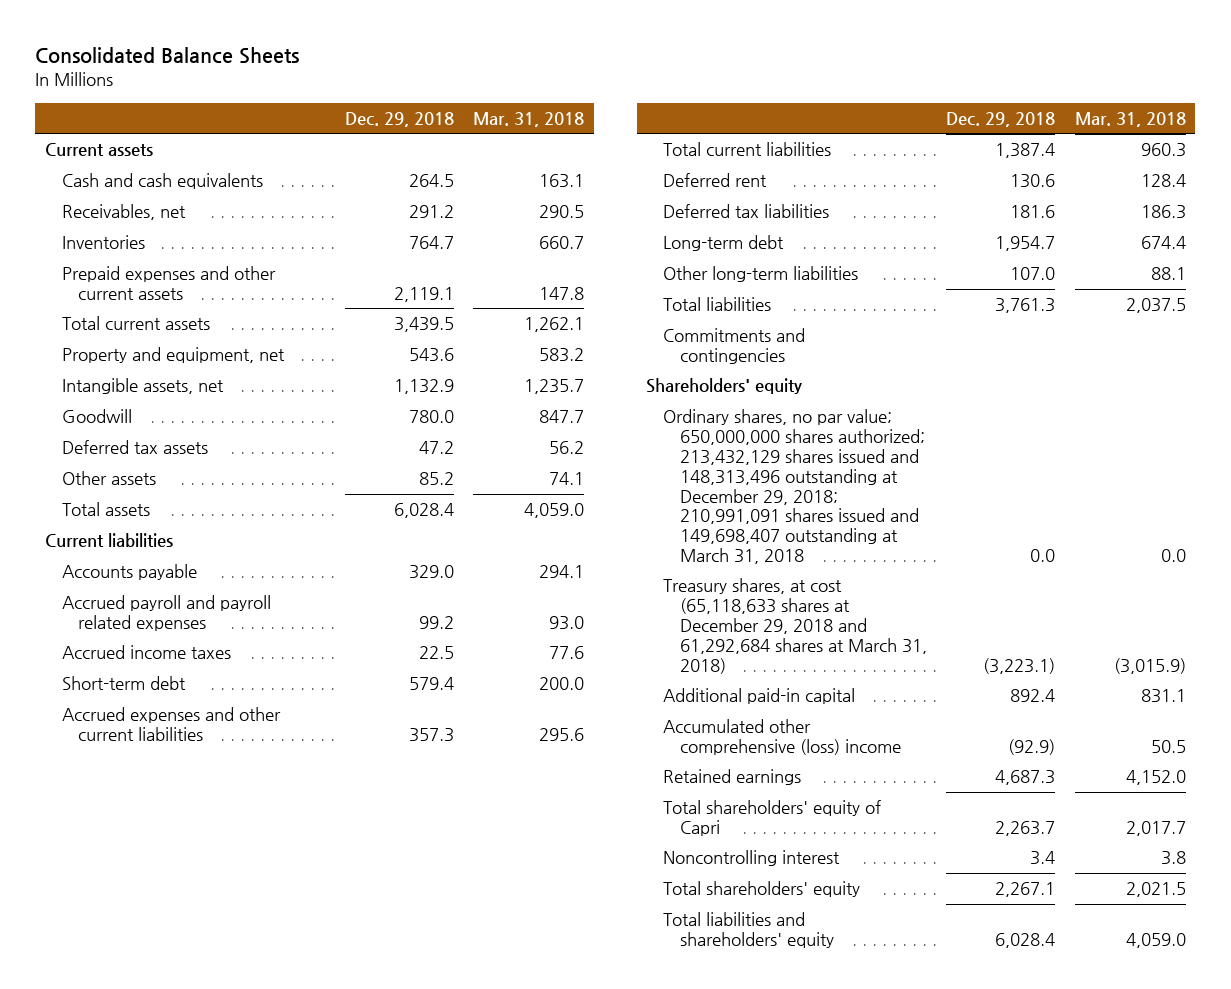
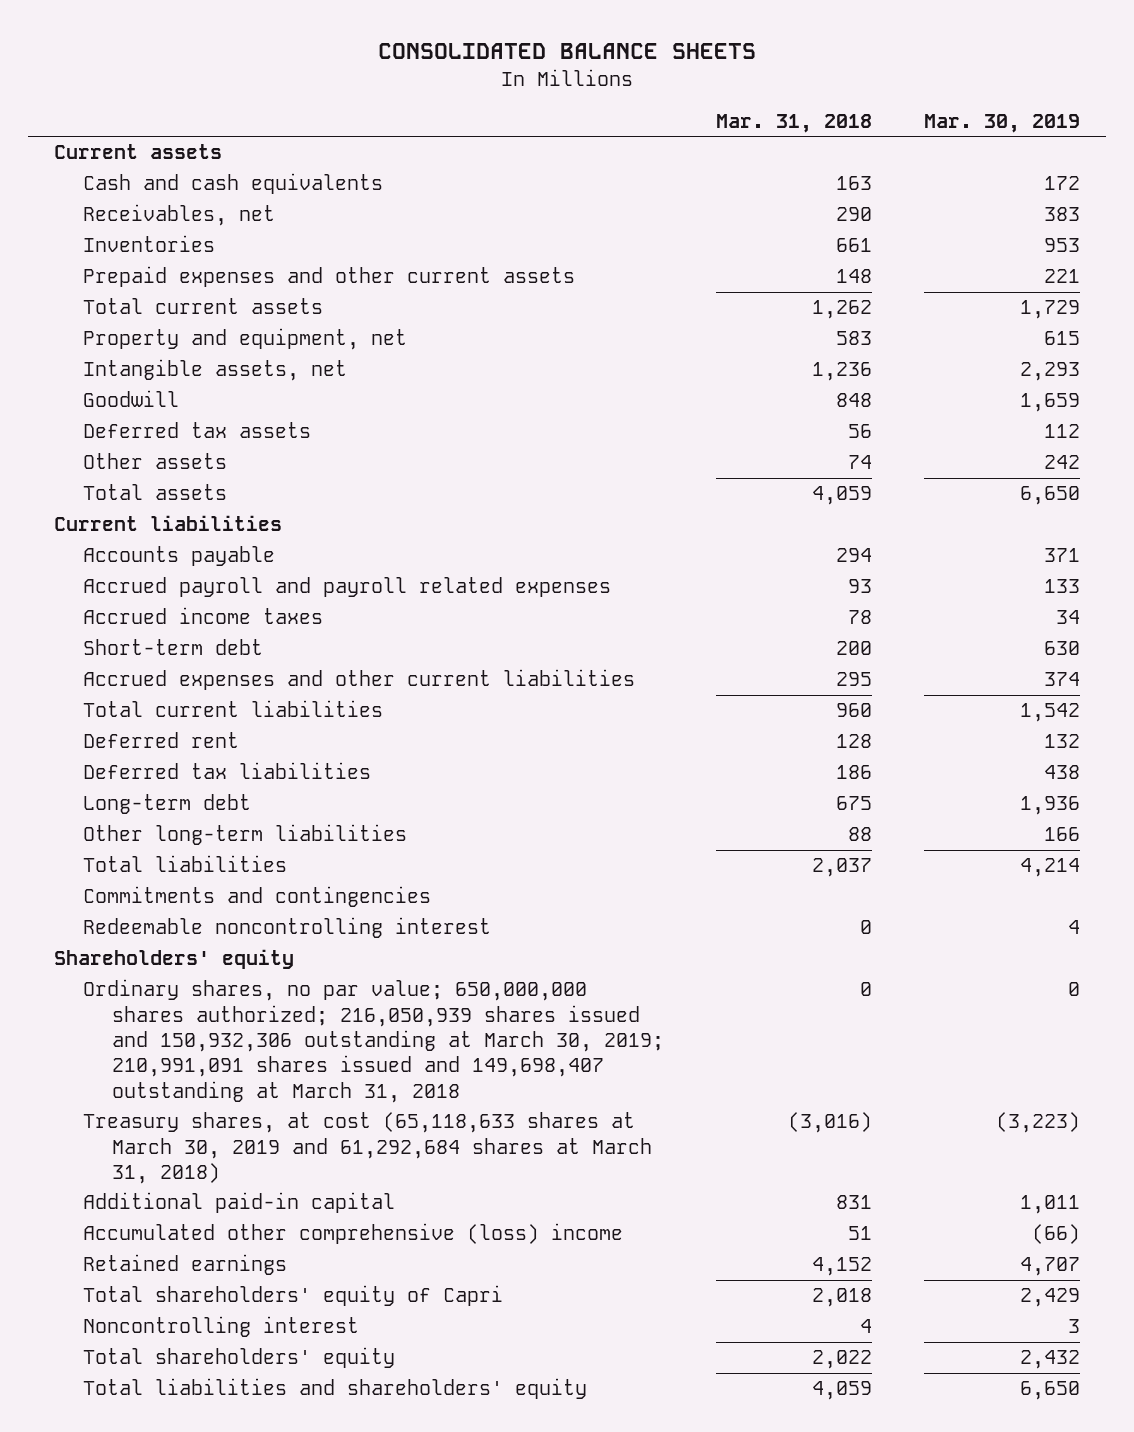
- Consolidated Balance Sheets
+ CONSOLIDATED BALANCE SHEETS
- | Dec. 29, 2018 | Mar. 31, 2018
+ | Mar. 31, 2018 | Mar. 30, 2019
- Cash and cash equivalents | 264.5 | 163.1
- Receivables, net | 291.2 | 290.5
- Inventories | 764.7 | 660.7
- Prepaid expenses and other current assets | 2,119.1 | 147.8
- Total current assets | 3,439.5 | 1,262.1
- Property and equipment, net | 543.6 | 583.2
- Intangible assets, net | 1,132.9 | 1,235.7
- Goodwill | 780.0 | 847.7
- Deferred tax assets | 47.2 | 56.2
- Other assets | 85.2 | 74.1
- Total assets | 6,028.4 | 4,059.0
+ Cash and cash equivalents | 163 | 172
+ Receivables, net | 290 | 383
+ Inventories | 661 | 953
+ Prepaid expenses and other current assets | 148 | 221
+ Total current assets | 1,262 | 1,729
+ Property and equipment, net | 583 | 615
+ Intangible assets, net | 1,236 | 2,293
+ Goodwill | 848 | 1,659
+ Deferred tax assets | 56 | 112
+ Other assets | 74 | 242
+ Total assets | 4,059 | 6,650
- Accounts payable | 329.0 | 294.1
- Accrued payroll and payroll related expenses | 99.2 | 93.0
- Accrued income taxes | 22.5 | 77.6
- Short-term debt | 579.4 | 200.0
- Accrued expenses and other current liabilities | 357.3 | 295.6
- Total current liabilities | 1,387.4 | 960.3
- Deferred rent | 130.6 | 128.4
- Deferred tax liabilities | 181.6 | 186.3
- Long-term debt | 1,954.7 | 674.4
- Other long-term liabilities | 107.0 | 88.1
- Total liabilities | 3,761.3 | 2,037.5
+ Accounts payable | 294 | 371
+ Accrued payroll and payroll related expenses | 93 | 133
+ Accrued income taxes | 78 | 34
+ Short-term debt | 200 | 630
+ Accrued expenses and other current liabilities | 295 | 374
+ Total current liabilities | 960 | 1,542
+ Deferred rent | 128 | 132
+ Deferred tax liabilities | 186 | 438
+ Long-term debt | 675 | 1,936
+ Other long-term liabilities | 88 | 166
+ Total liabilities | 2,037 | 4,214
+ Redeemable noncontrolling interest | 0 | 4
- Ordinary shares, no par value; 650,000,000 shares authorized; 213,432,129 shares issued and 148,313,496 outstanding at December 29, 2018; 210,991,091 shares issued and 149,698,407 outstanding at March 31, 2018 | 0.0 | 0.0
- Treasury shares, at cost (65,118,633 shares at December 29, 2018 and 61,292,684 shares at March 31, 2018) | (3,223.1) | (3,015.9)
- Additional paid-in capital | 892.4 | 831.1
- Accumulated other comprehensive (loss) income | (92.9) | 50.5
- Retained earnings | 4,687.3 | 4,152.0
- Total shareholders' equity of Capri | 2,263.7 | 2,017.7
- Noncontrolling interest | 3.4 | 3.8
- Total shareholders' equity | 2,267.1 | 2,021.5
- Total liabilities and shareholders' equity | 6,028.4 | 4,059.0
+ Ordinary shares, no par value; 650,000,000 shares authorized; 216,050,939 shares issued and 150,932,306 outstanding at March 30, 2019; 210,991,091 shares issued and 149,698,407 outstanding at March 31, 2018 | 0 | 0
+ Treasury shares, at cost (65,118,633 shares at March 30, 2019 and 61,292,684 shares at March 31, 2018) | (3,016) | (3,223)
+ Additional paid-in capital | 831 | 1,011
+ Accumulated other comprehensive (loss) income | 51 | (66)
+ Retained earnings | 4,152 | 4,707
+ Total shareholders' equity of Capri | 2,018 | 2,429
+ Noncontrolling interest | 4 | 3
+ Total shareholders' equity | 2,022 | 2,432
+ Total liabilities and shareholders' equity | 4,059 | 6,650

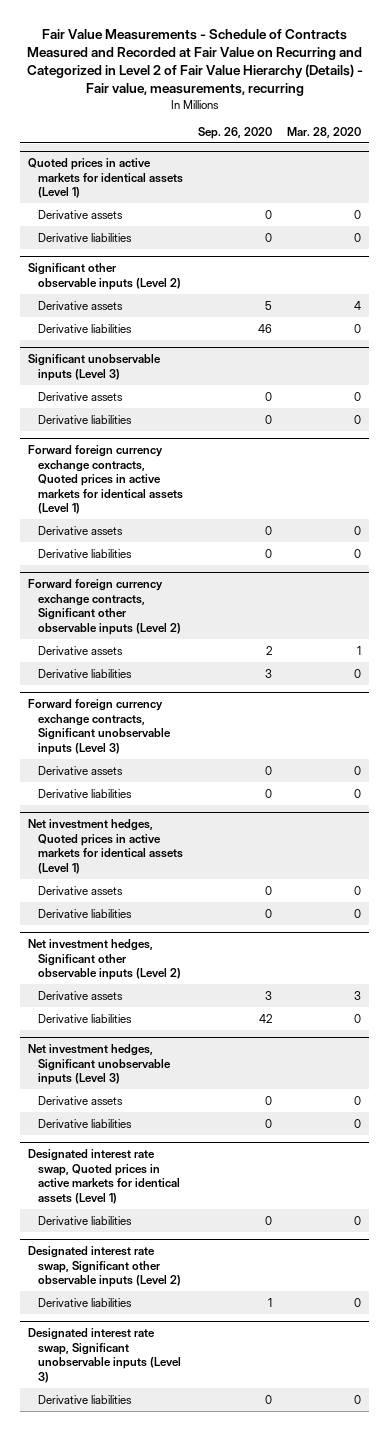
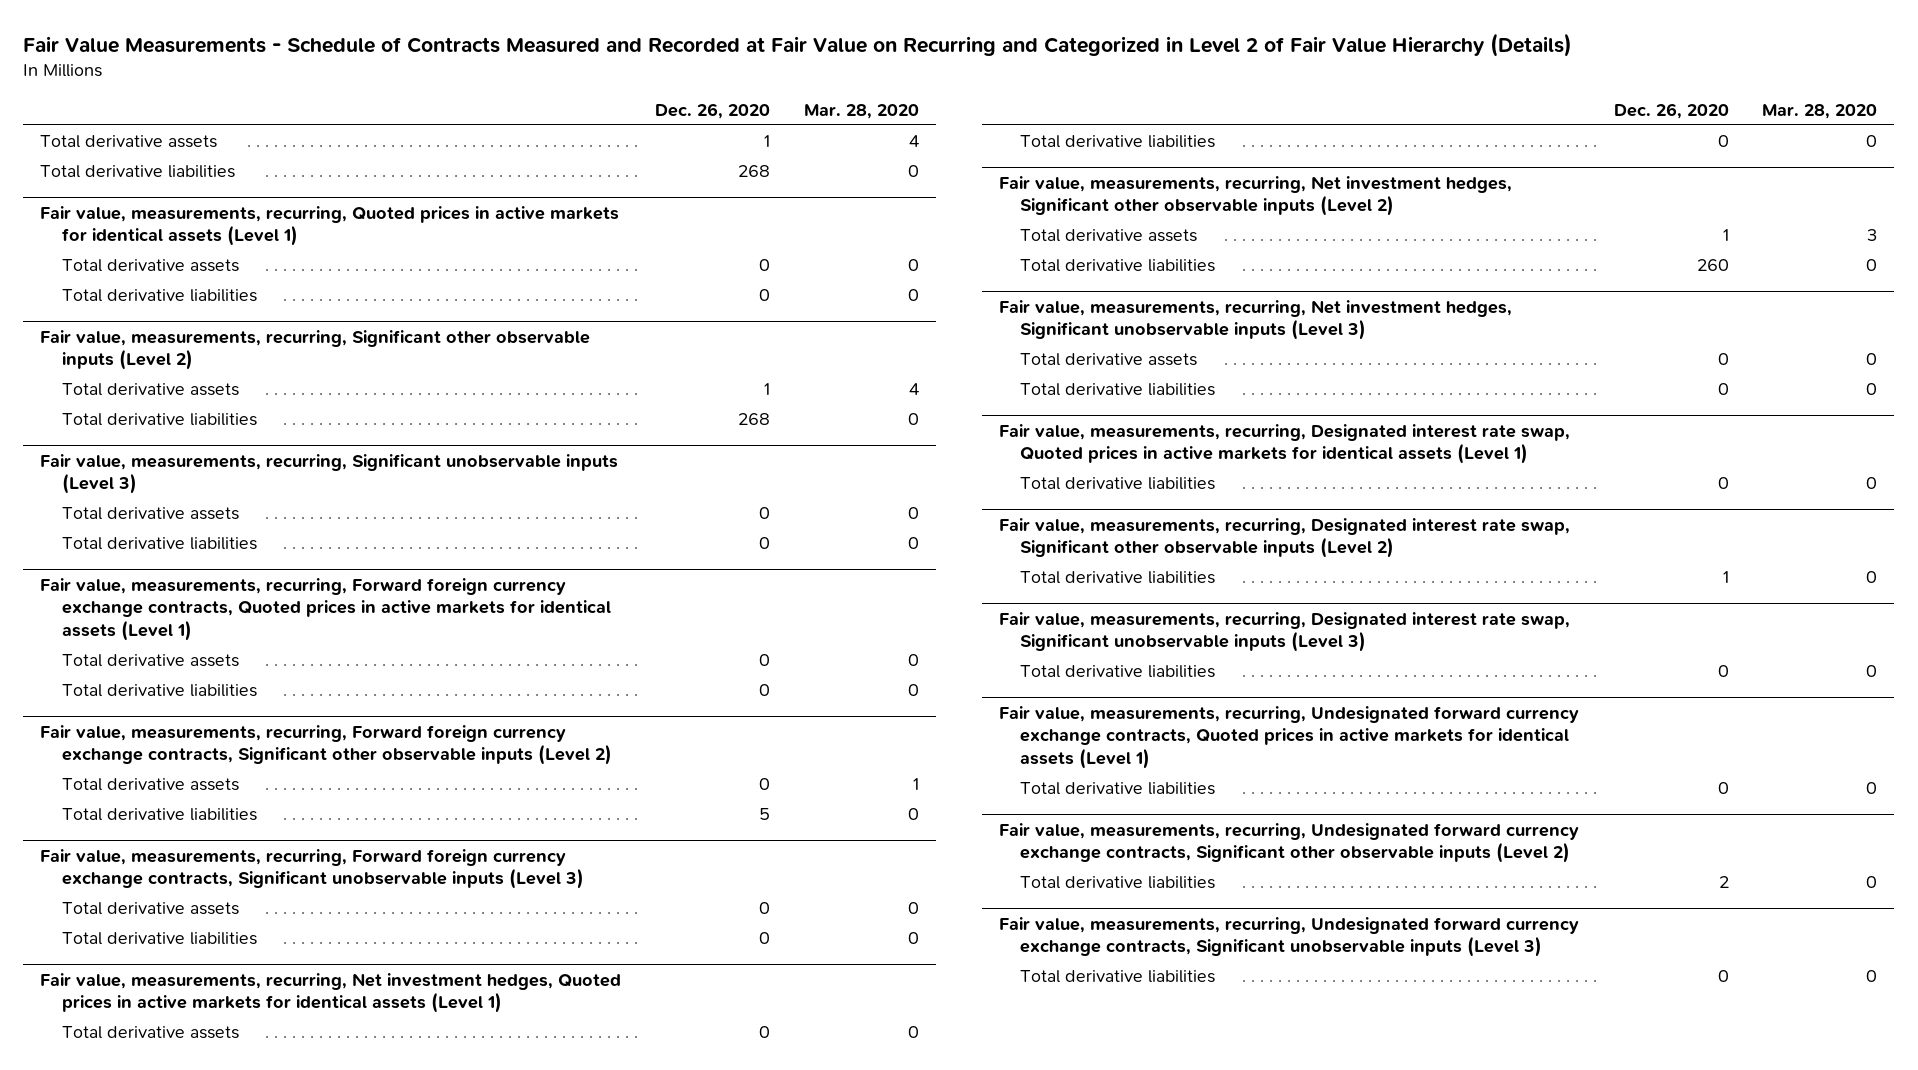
- Fair Value Measurements - Schedule of Contracts Measured and Recorded at Fair Value on Recurring and Categorized in Level 2 of Fair Value Hierarchy (Details) - Fair value, measurements, recurring
+ Fair Value Measurements - Schedule of Contracts Measured and Recorded at Fair Value on Recurring and Categorized in Level 2 of Fair Value Hierarchy (Details)
- | Sep. 26, 2020 | Mar. 28, 2020
+ | Dec. 26, 2020 | Mar. 28, 2020
- Quoted prices in active markets for identical assets (Level 1)
- Derivative assets | 0 | 0
- Derivative liabilities | 0 | 0
- Significant other observable inputs (Level 2)
- Derivative assets | 5 | 4
- Derivative liabilities | 46 | 0
- Significant unobservable inputs (Level 3)
- Derivative assets | 0 | 0
- Derivative liabilities | 0 | 0
- Forward foreign currency exchange contracts, Quoted prices in active markets for identical assets (Level 1)
- Derivative assets | 0 | 0
- Derivative liabilities | 0 | 0
- Forward foreign currency exchange contracts, Significant other observable inputs (Level 2)
- Derivative assets | 2 | 1
- Derivative liabilities | 3 | 0
- Forward foreign currency exchange contracts, Significant unobservable inputs (Level 3)
- Derivative assets | 0 | 0
- Derivative liabilities | 0 | 0
- Net investment hedges, Quoted prices in active markets for identical assets (Level 1)
- Derivative assets | 0 | 0
- Derivative liabilities | 0 | 0
- Net investment hedges, Significant other observable inputs (Level 2)
- Derivative assets | 3 | 3
- Derivative liabilities | 42 | 0
- Net investment hedges, Significant unobservable inputs (Level 3)
- Derivative assets | 0 | 0
- Derivative liabilities | 0 | 0
- Designated interest rate swap, Quoted prices in active markets for identical assets (Level 1)
- Derivative liabilities | 0 | 0
- Designated interest rate swap, Significant other observable inputs (Level 2)
- Derivative liabilities | 1 | 0
- Designated interest rate swap, Significant unobservable inputs (Level 3)
- Derivative liabilities | 0 | 0
+ Total derivative assets | 1 | 4
+ Total derivative liabilities | 268 | 0
+ Fair value, measurements, recurring, Quoted prices in active markets for identical assets (Level 1)
+ Total derivative assets | 0 | 0
+ Total derivative liabilities | 0 | 0
+ Fair value, measurements, recurring, Significant other observable inputs (Level 2)
+ Total derivative assets | 1 | 4
+ Total derivative liabilities | 268 | 0
+ Fair value, measurements, recurring, Significant unobservable inputs (Level 3)
+ Total derivative assets | 0 | 0
+ Total derivative liabilities | 0 | 0
+ Fair value, measurements, recurring, Forward foreign currency exchange contracts, Quoted prices in active markets for identical assets (Level 1)
+ Total derivative assets | 0 | 0
+ Total derivative liabilities | 0 | 0
+ Fair value, measurements, recurring, Forward foreign currency exchange contracts, Significant other observable inputs (Level 2)
+ Total derivative assets | 0 | 1
+ Total derivative liabilities | 5 | 0
+ Fair value, measurements, recurring, Forward foreign currency exchange contracts, Significant unobservable inputs (Level 3)
+ Total derivative assets | 0 | 0
+ Total derivative liabilities | 0 | 0
+ Fair value, measurements, recurring, Net investment hedges, Quoted prices in active markets for identical assets (Level 1)
+ Total derivative assets | 0 | 0
+ Total derivative liabilities | 0 | 0
+ Fair value, measurements, recurring, Net investment hedges, Significant other observable inputs (Level 2)
+ Total derivative assets | 1 | 3
+ Total derivative liabilities | 260 | 0
+ Fair value, measurements, recurring, Net investment hedges, Significant unobservable inputs (Level 3)
+ Total derivative assets | 0 | 0
+ Total derivative liabilities | 0 | 0
+ Fair value, measurements, recurring, Designated interest rate swap, Quoted prices in active markets for identical assets (Level 1)
+ Total derivative liabilities | 0 | 0
+ Fair value, measurements, recurring, Designated interest rate swap, Significant other observable inputs (Level 2)
+ Total derivative liabilities | 1 | 0
+ Fair value, measurements, recurring, Designated interest rate swap, Significant unobservable inputs (Level 3)
+ Total derivative liabilities | 0 | 0
+ Fair value, measurements, recurring, Undesignated forward currency exchange contracts, Quoted prices in active markets for identical assets (Level 1)
+ Total derivative liabilities | 0 | 0
+ Fair value, measurements, recurring, Undesignated forward currency exchange contracts, Significant other observable inputs (Level 2)
+ Total derivative liabilities | 2 | 0
+ Fair value, measurements, recurring, Undesignated forward currency exchange contracts, Significant unobservable inputs (Level 3)
+ Total derivative liabilities | 0 | 0

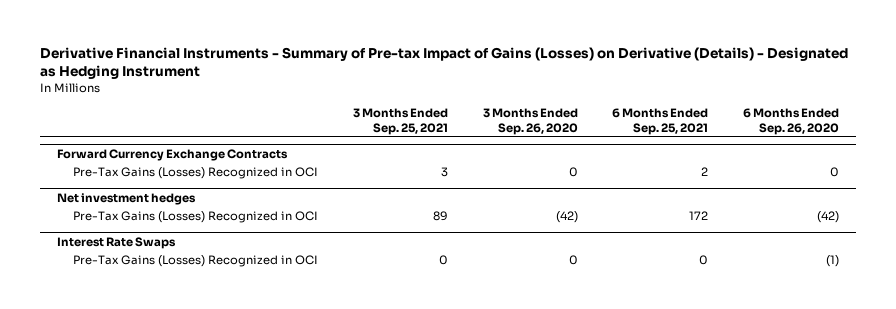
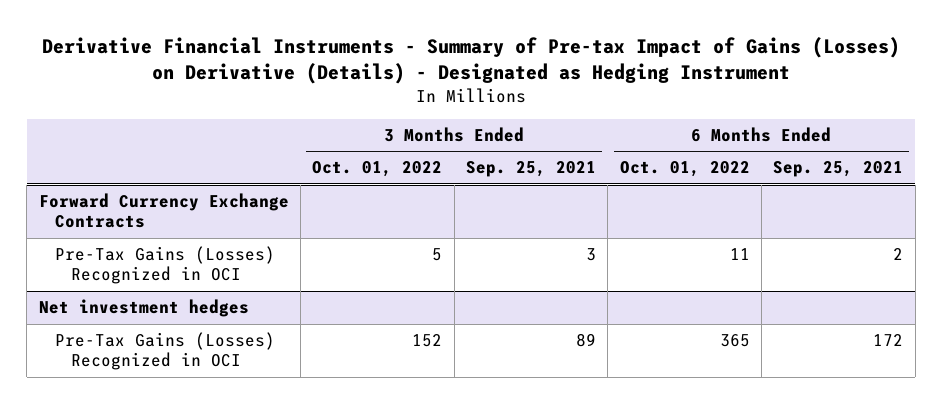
- | 3 Months Ended Sep. 25, 2021 | 3 Months Ended Sep. 26, 2020 | 6 Months Ended Sep. 25, 2021 | 6 Months Ended Sep. 26, 2020
+ | 3 Months Ended Oct. 01, 2022 | 3 Months Ended Sep. 25, 2021 | 6 Months Ended Oct. 01, 2022 | 6 Months Ended Sep. 25, 2021
- Interest Rate Swaps
- Pre-Tax Gains (Losses) Recognized in OCI | 0 | 0 | 0 | (1)

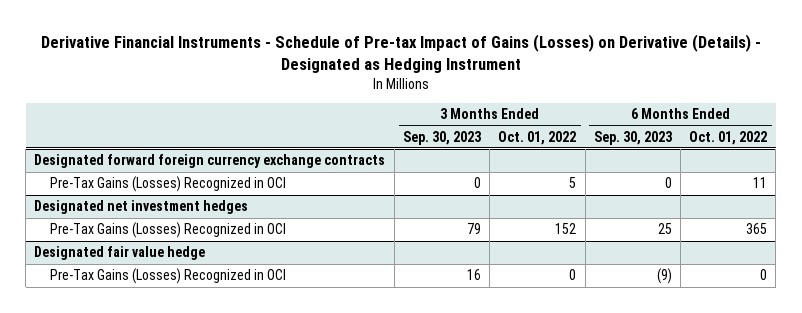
- Derivative Financial Instruments - Summary of Pre-tax Impact of Gains (Losses) on Derivative (Details) - Designated as Hedging Instrument
+ Derivative Financial Instruments - Schedule of Pre-tax Impact of Gains (Losses) on Derivative (Details) - Designated as Hedging Instrument
- | 3 Months Ended Oct. 01, 2022 | 3 Months Ended Sep. 25, 2021 | 6 Months Ended Oct. 01, 2022 | 6 Months Ended Sep. 25, 2021
+ | 3 Months Ended Sep. 30, 2023 | 3 Months Ended Oct. 01, 2022 | 6 Months Ended Sep. 30, 2023 | 6 Months Ended Oct. 01, 2022
- Forward Currency Exchange Contracts
+ Designated forward foreign currency exchange contracts
- Net investment hedges
+ Designated net investment hedges
+ Designated fair value hedge
+ Pre-Tax Gains (Losses) Recognized in OCI | 16 | 0 | (9) | 0

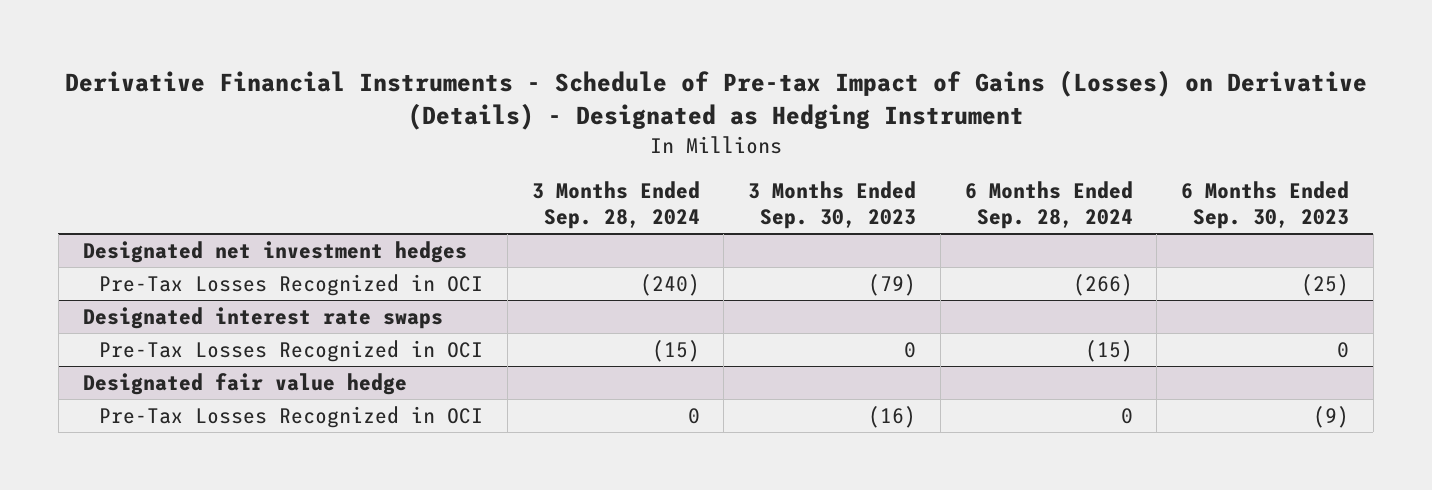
- | 3 Months Ended Sep. 30, 2023 | 3 Months Ended Oct. 01, 2022 | 6 Months Ended Sep. 30, 2023 | 6 Months Ended Oct. 01, 2022
+ | 3 Months Ended Sep. 28, 2024 | 3 Months Ended Sep. 30, 2023 | 6 Months Ended Sep. 28, 2024 | 6 Months Ended Sep. 30, 2023
- Designated forward foreign currency exchange contracts
- Pre-Tax Gains (Losses) Recognized in OCI | 0 | 5 | 0 | 11
@ Designated net investment hedges
- Pre-Tax Gains (Losses) Recognized in OCI | 79 | 152 | 25 | 365
+ Pre-Tax Losses Recognized in OCI | (240) | (79) | (266) | (25)
+ Designated interest rate swaps
+ Pre-Tax Losses Recognized in OCI | (15) | 0 | (15) | 0
@ Designated fair value hedge
- Pre-Tax Gains (Losses) Recognized in OCI | 16 | 0 | (9) | 0
+ Pre-Tax Losses Recognized in OCI | 0 | (16) | 0 | (9)

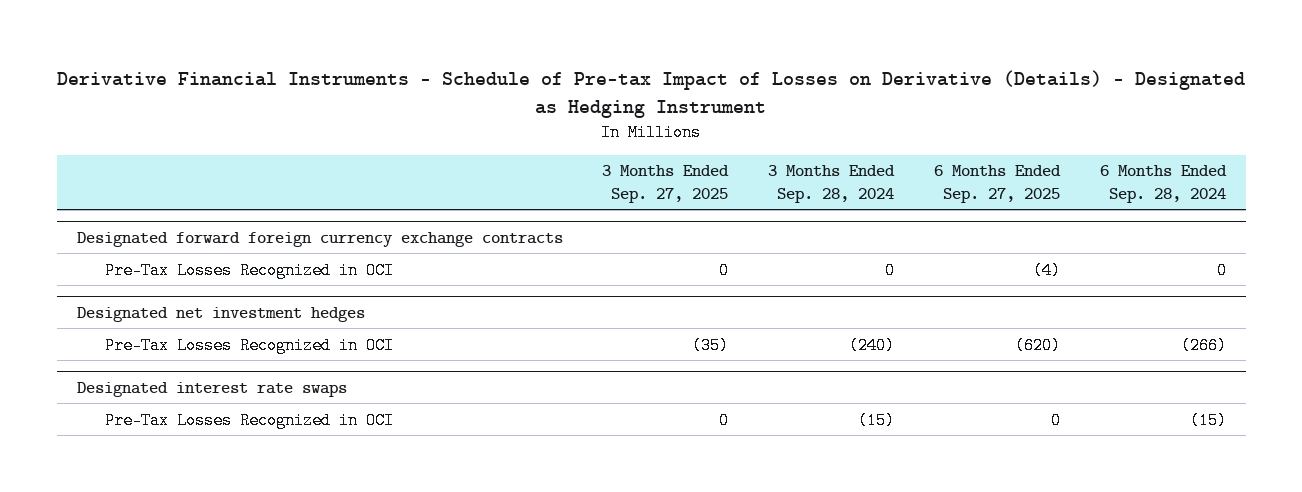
- Derivative Financial Instruments - Schedule of Pre-tax Impact of Gains (Losses) on Derivative (Details) - Designated as Hedging Instrument
+ Derivative Financial Instruments - Schedule of Pre-tax Impact of Losses on Derivative (Details) - Designated as Hedging Instrument
- | 3 Months Ended Sep. 28, 2024 | 3 Months Ended Sep. 30, 2023 | 6 Months Ended Sep. 28, 2024 | 6 Months Ended Sep. 30, 2023
+ | 3 Months Ended Sep. 27, 2025 | 3 Months Ended Sep. 28, 2024 | 6 Months Ended Sep. 27, 2025 | 6 Months Ended Sep. 28, 2024
+ Designated forward foreign currency exchange contracts
+ Pre-Tax Losses Recognized in OCI | 0 | 0 | (4) | 0
- Designated fair value hedge
- Pre-Tax Losses Recognized in OCI | 0 | (16) | 0 | (9)

